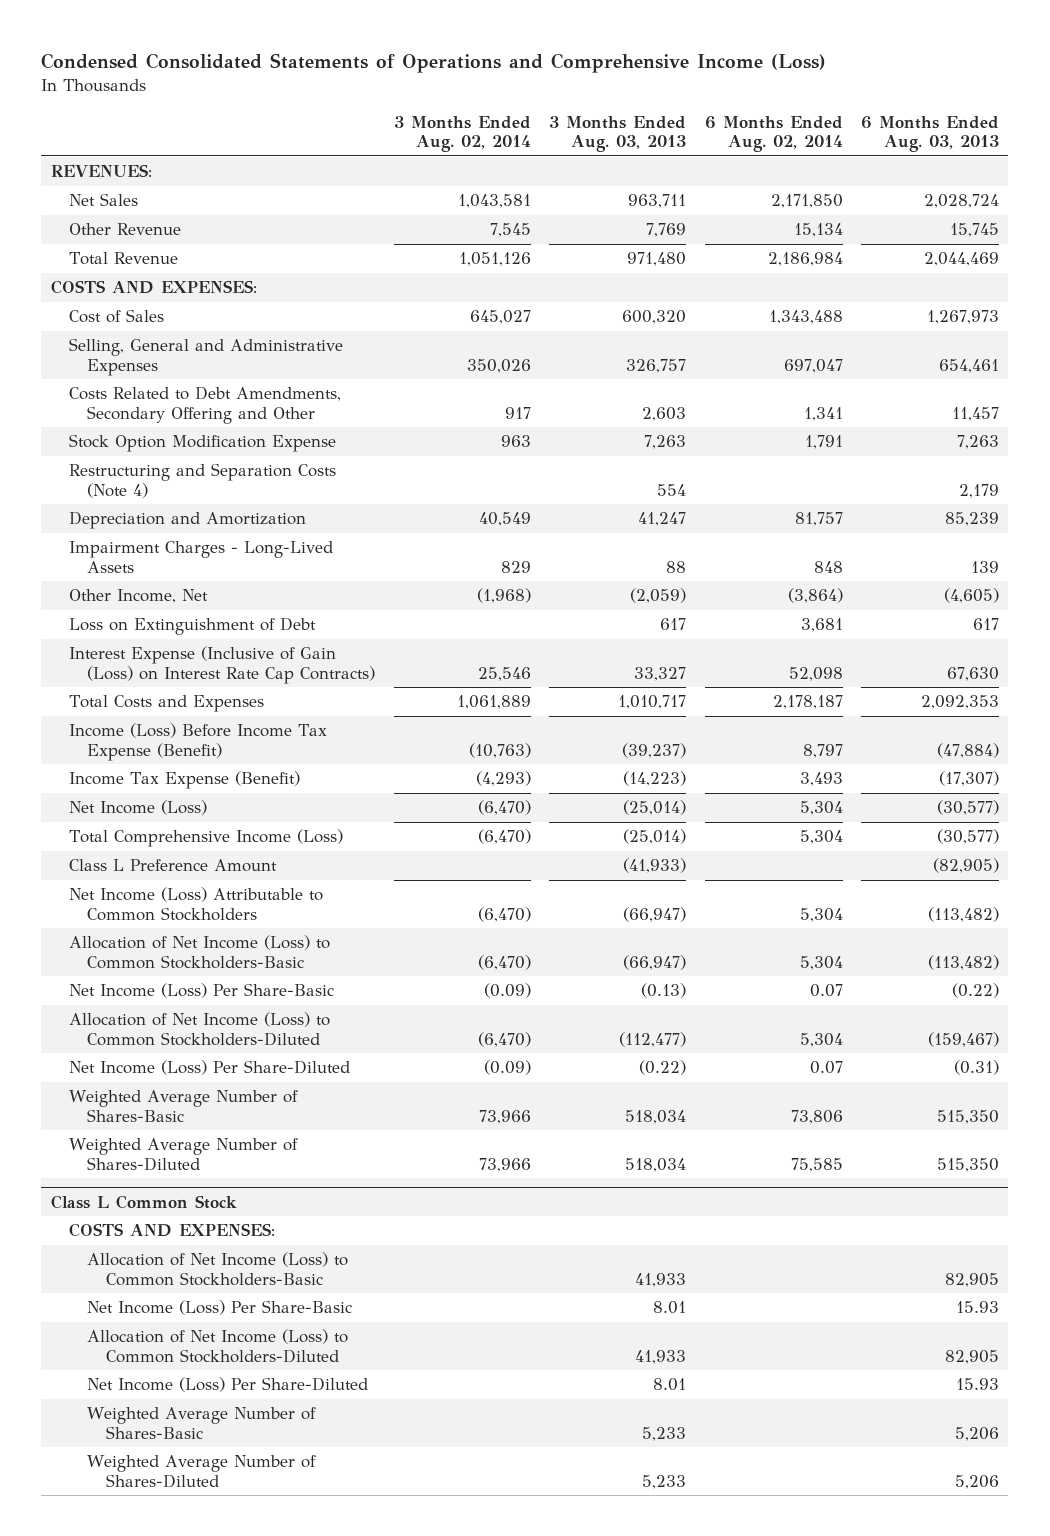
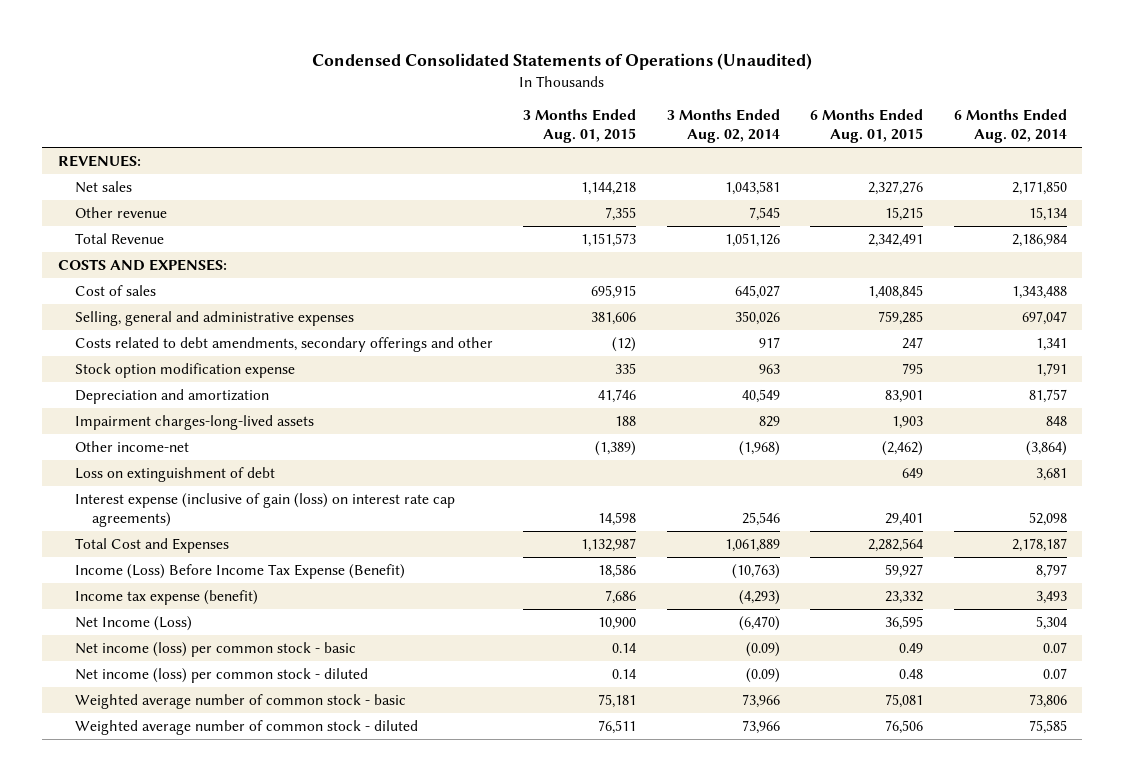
- Condensed Consolidated Statements of Operations and Comprehensive Income (Loss)
+ Condensed Consolidated Statements of Operations (Unaudited)
- | 3 Months Ended Aug. 02, 2014 | 3 Months Ended Aug. 03, 2013 | 6 Months Ended Aug. 02, 2014 | 6 Months Ended Aug. 03, 2013
+ | 3 Months Ended Aug. 01, 2015 | 3 Months Ended Aug. 02, 2014 | 6 Months Ended Aug. 01, 2015 | 6 Months Ended Aug. 02, 2014
- Net Sales | 1,043,581 | 963,711 | 2,171,850 | 2,028,724
- Other Revenue | 7,545 | 7,769 | 15,134 | 15,745
+ Net sales | 1,144,218 | 1,043,581 | 2,327,276 | 2,171,850
+ Other revenue | 7,355 | 7,545 | 15,215 | 15,134
- Cost of Sales | 645,027 | 600,320 | 1,343,488 | 1,267,973
- Selling, General and Administrative Expenses | 350,026 | 326,757 | 697,047 | 654,461
- Costs Related to Debt Amendments, Secondary Offering and Other | 917 | 2,603 | 1,341 | 11,457
- Stock Option Modification Expense | 963 | 7,263 | 1,791 | 7,263
- Restructuring and Separation Costs (Note 4) | | 554 | | 2,179
- Depreciation and Amortization | 40,549 | 41,247 | 81,757 | 85,239
- Impairment Charges - Long-Lived Assets | 829 | 88 | 848 | 139
- Other Income, Net | (1,968) | (2,059) | (3,864) | (4,605)
- Loss on Extinguishment of Debt | | 617 | 3,681 | 617
- Interest Expense (Inclusive of Gain (Loss) on Interest Rate Cap Contracts) | 25,546 | 33,327 | 52,098 | 67,630
- Total Costs and Expenses | 1,061,889 | 1,010,717 | 2,178,187 | 2,092,353
+ Cost of sales | 695,915 | 645,027 | 1,408,845 | 1,343,488
+ Selling, general and administrative expenses | 381,606 | 350,026 | 759,285 | 697,047
+ Costs related to debt amendments, secondary offerings and other | (12) | 917 | 247 | 1,341
+ Stock option modification expense | 335 | 963 | 795 | 1,791
+ Depreciation and amortization | 41,746 | 40,549 | 83,901 | 81,757
+ Impairment charges-long-lived assets | 188 | 829 | 1,903 | 848
+ Other income-net | (1,389) | (1,968) | (2,462) | (3,864)
+ Loss on extinguishment of debt | | | 649 | 3,681
+ Interest expense (inclusive of gain (loss) on interest rate cap agreements) | 14,598 | 25,546 | 29,401 | 52,098
+ Total Cost and Expenses | 1,132,987 | 1,061,889 | 2,282,564 | 2,178,187
- Income Tax Expense (Benefit) | (4,293) | (14,223) | 3,493 | (17,307)
+ Income tax expense (benefit) | 7,686 | (4,293) | 23,332 | 3,493
- Total Comprehensive Income (Loss) | (6,470) | (25,014) | 5,304 | (30,577)
- Class L Preference Amount | | (41,933) | | (82,905)
- Net Income (Loss) Attributable to Common Stockholders | (6,470) | (66,947) | 5,304 | (113,482)
- Allocation of Net Income (Loss) to Common Stockholders-Basic | (6,470) | (66,947) | 5,304 | (113,482)
- Net Income (Loss) Per Share-Basic | (0.09) | (0.13) | 0.07 | (0.22)
- Allocation of Net Income (Loss) to Common Stockholders-Diluted | (6,470) | (112,477) | 5,304 | (159,467)
- Net Income (Loss) Per Share-Diluted | (0.09) | (0.22) | 0.07 | (0.31)
- Weighted Average Number of Shares-Basic | 73,966 | 518,034 | 73,806 | 515,350
- Weighted Average Number of Shares-Diluted | 73,966 | 518,034 | 75,585 | 515,350
- Class L Common Stock
- COSTS AND EXPENSES:
- Allocation of Net Income (Loss) to Common Stockholders-Basic | | 41,933 | | 82,905
- Net Income (Loss) Per Share-Basic | | 8.01 | | 15.93
- Allocation of Net Income (Loss) to Common Stockholders-Diluted | | 41,933 | | 82,905
- Net Income (Loss) Per Share-Diluted | | 8.01 | | 15.93
- Weighted Average Number of Shares-Basic | | 5,233 | | 5,206
- Weighted Average Number of Shares-Diluted | | 5,233 | | 5,206
+ Net income (loss) per common stock - basic | 0.14 | (0.09) | 0.49 | 0.07
+ Net income (loss) per common stock - diluted | 0.14 | (0.09) | 0.48 | 0.07
+ Weighted average number of common stock - basic | 75,181 | 73,966 | 75,081 | 73,806
+ Weighted average number of common stock - diluted | 76,511 | 73,966 | 76,506 | 75,585

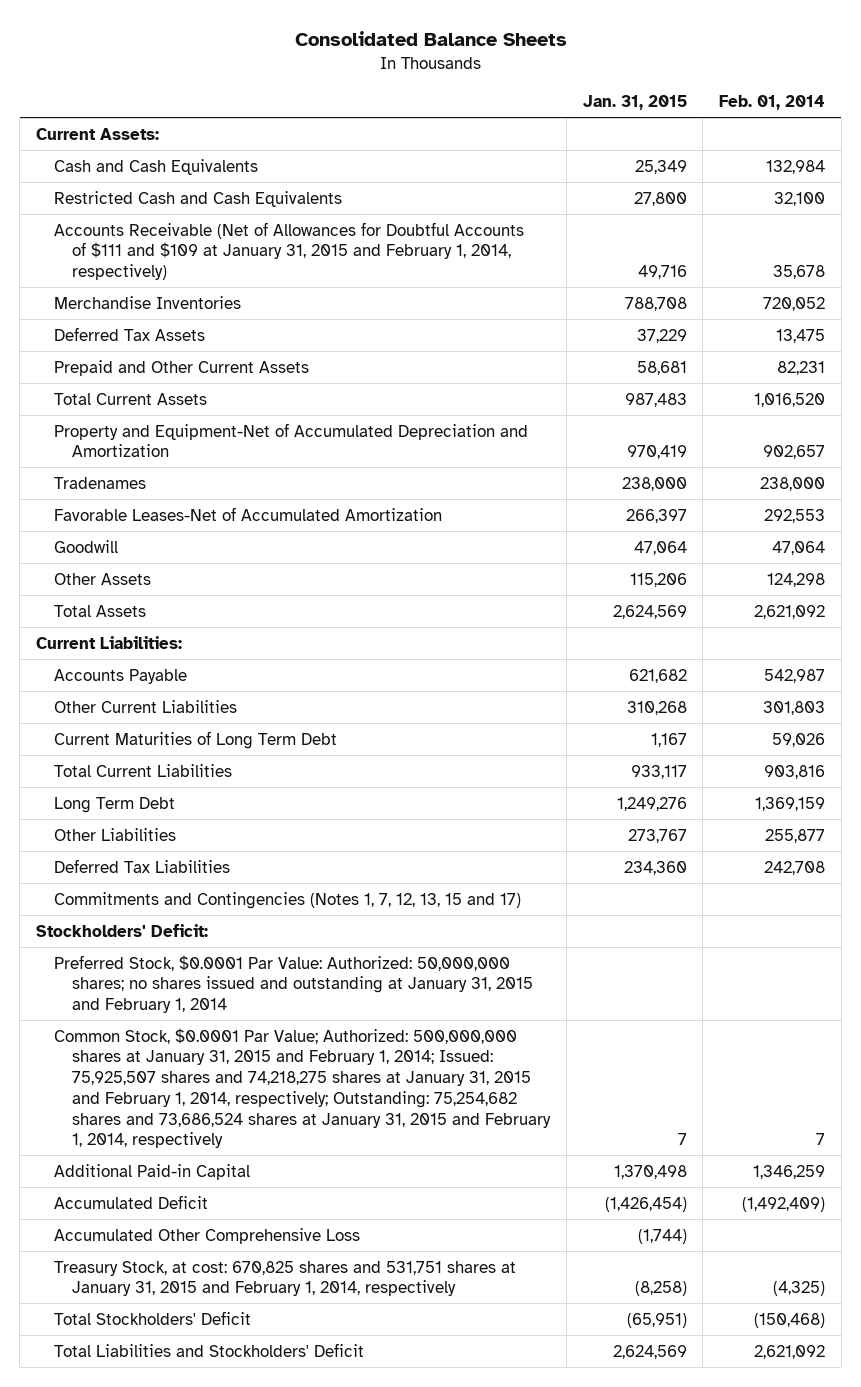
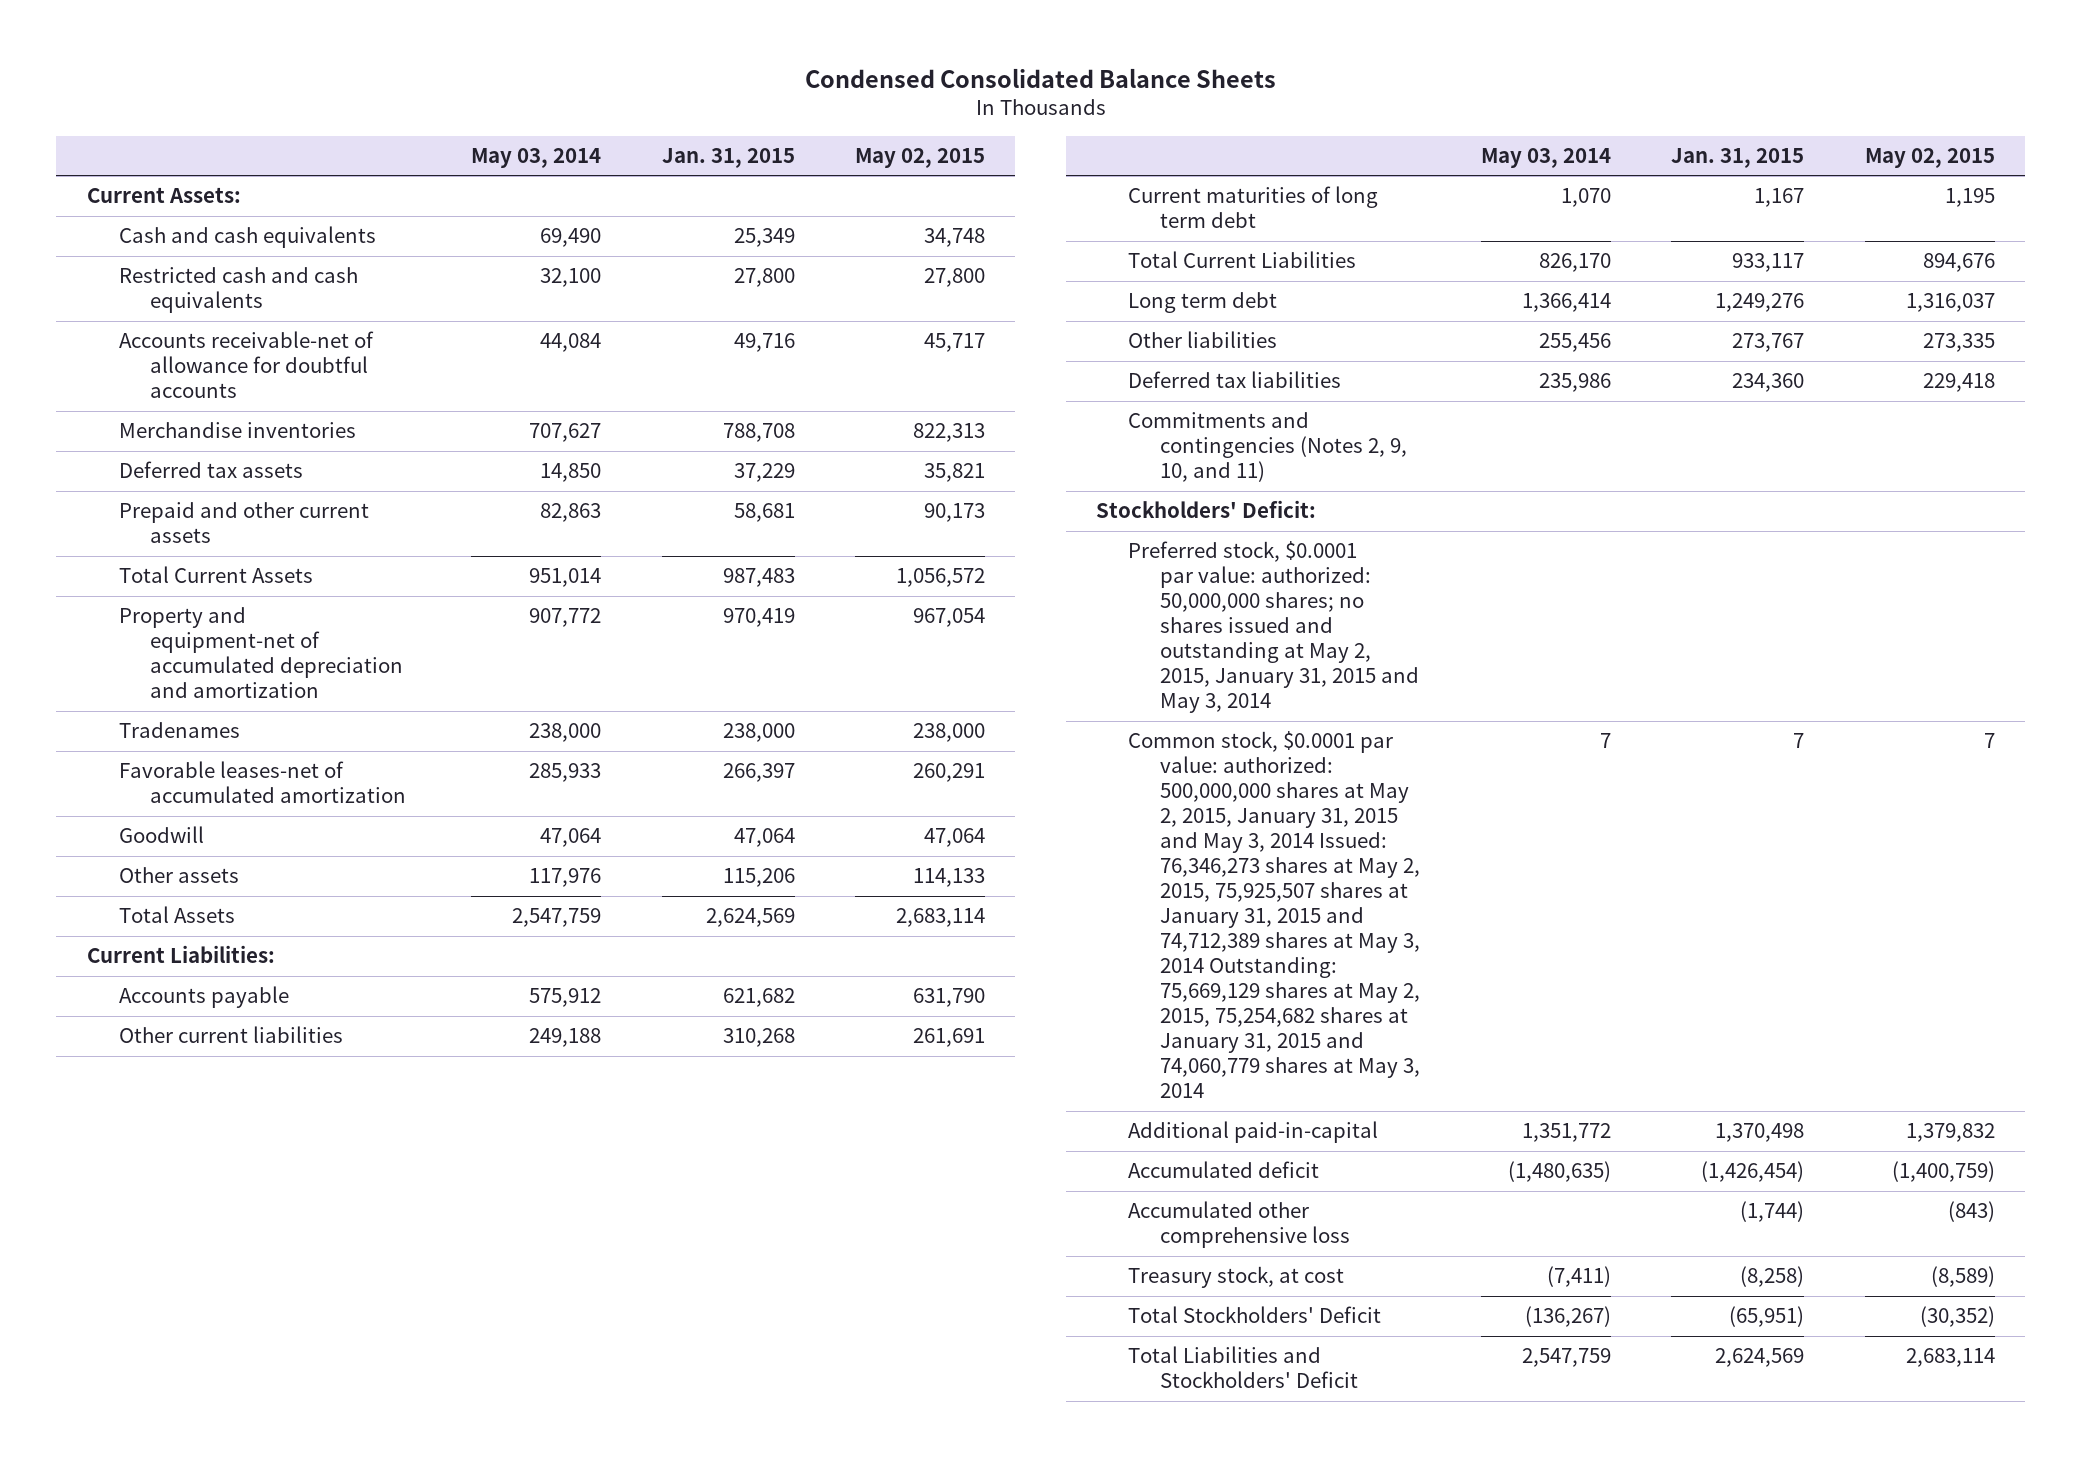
- Consolidated Balance Sheets
+ Condensed Consolidated Balance Sheets
- | Jan. 31, 2015 | Feb. 01, 2014
+ | May 03, 2014 | Jan. 31, 2015 | May 02, 2015
- Cash and Cash Equivalents | 25,349 | 132,984
- Restricted Cash and Cash Equivalents | 27,800 | 32,100
- Accounts Receivable (Net of Allowances for Doubtful Accounts of $111 and $109 at January 31, 2015 and February 1, 2014, respectively) | 49,716 | 35,678
- Merchandise Inventories | 788,708 | 720,052
- Deferred Tax Assets | 37,229 | 13,475
- Prepaid and Other Current Assets | 58,681 | 82,231
+ Cash and cash equivalents | 69,490 | 25,349 | 34,748
+ Restricted cash and cash equivalents | 32,100 | 27,800 | 27,800
+ Accounts receivable-net of allowance for doubtful accounts | 44,084 | 49,716 | 45,717
+ Merchandise inventories | 707,627 | 788,708 | 822,313
+ Deferred tax assets | 14,850 | 37,229 | 35,821
+ Prepaid and other current assets | 82,863 | 58,681 | 90,173
- Property and Equipment-Net of Accumulated Depreciation and Amortization | 970,419 | 902,657
+ Property and equipment-net of accumulated depreciation and amortization | 907,772 | 970,419 | 967,054
- Favorable Leases-Net of Accumulated Amortization | 266,397 | 292,553
+ Favorable leases-net of accumulated amortization | 285,933 | 266,397 | 260,291
- Other Assets | 115,206 | 124,298
+ Other assets | 117,976 | 115,206 | 114,133
- Accounts Payable | 621,682 | 542,987
- Other Current Liabilities | 310,268 | 301,803
- Current Maturities of Long Term Debt | 1,167 | 59,026
+ Accounts payable | 575,912 | 621,682 | 631,790
+ Other current liabilities | 249,188 | 310,268 | 261,691
+ Current maturities of long term debt | 1,070 | 1,167 | 1,195
- Long Term Debt | 1,249,276 | 1,369,159
- Other Liabilities | 273,767 | 255,877
- Deferred Tax Liabilities | 234,360 | 242,708
- Commitments and Contingencies (Notes 1, 7, 12, 13, 15 and 17)
+ Long term debt | 1,366,414 | 1,249,276 | 1,316,037
+ Other liabilities | 255,456 | 273,767 | 273,335
+ Deferred tax liabilities | 235,986 | 234,360 | 229,418
+ Commitments and contingencies (Notes 2, 9, 10, and 11)
- Preferred Stock, $0.0001 Par Value: Authorized: 50,000,000 shares; no shares issued and outstanding at January 31, 2015 and February 1, 2014
- Common Stock, $0.0001 Par Value; Authorized: 500,000,000 shares at January 31, 2015 and February 1, 2014; Issued: 75,925,507 shares and 74,218,275 shares at January 31, 2015 and February 1, 2014, respectively; Outstanding: 75,254,682 shares and 73,686,524 shares at January 31, 2015 and February 1, 2014, respectively | 7 | 7
- Additional Paid-in Capital | 1,370,498 | 1,346,259
- Accumulated Deficit | (1,426,454) | (1,492,409)
- Accumulated Other Comprehensive Loss | (1,744) |
- Treasury Stock, at cost: 670,825 shares and 531,751 shares at January 31, 2015 and February 1, 2014, respectively | (8,258) | (4,325)
+ Preferred stock, $0.0001 par value: authorized: 50,000,000 shares; no shares issued and outstanding at May 2, 2015, January 31, 2015 and May 3, 2014
+ Common stock, $0.0001 par value: authorized: 500,000,000 shares at May 2, 2015, January 31, 2015 and May 3, 2014 Issued: 76,346,273 shares at May 2, 2015, 75,925,507 shares at January 31, 2015 and 74,712,389 shares at May 3, 2014 Outstanding: 75,669,129 shares at May 2, 2015, 75,254,682 shares at January 31, 2015 and 74,060,779 shares at May 3, 2014 | 7 | 7 | 7
+ Additional paid-in-capital | 1,351,772 | 1,370,498 | 1,379,832
+ Accumulated deficit | (1,480,635) | (1,426,454) | (1,400,759)
+ Accumulated other comprehensive loss | | (1,744) | (843)
+ Treasury stock, at cost | (7,411) | (8,258) | (8,589)

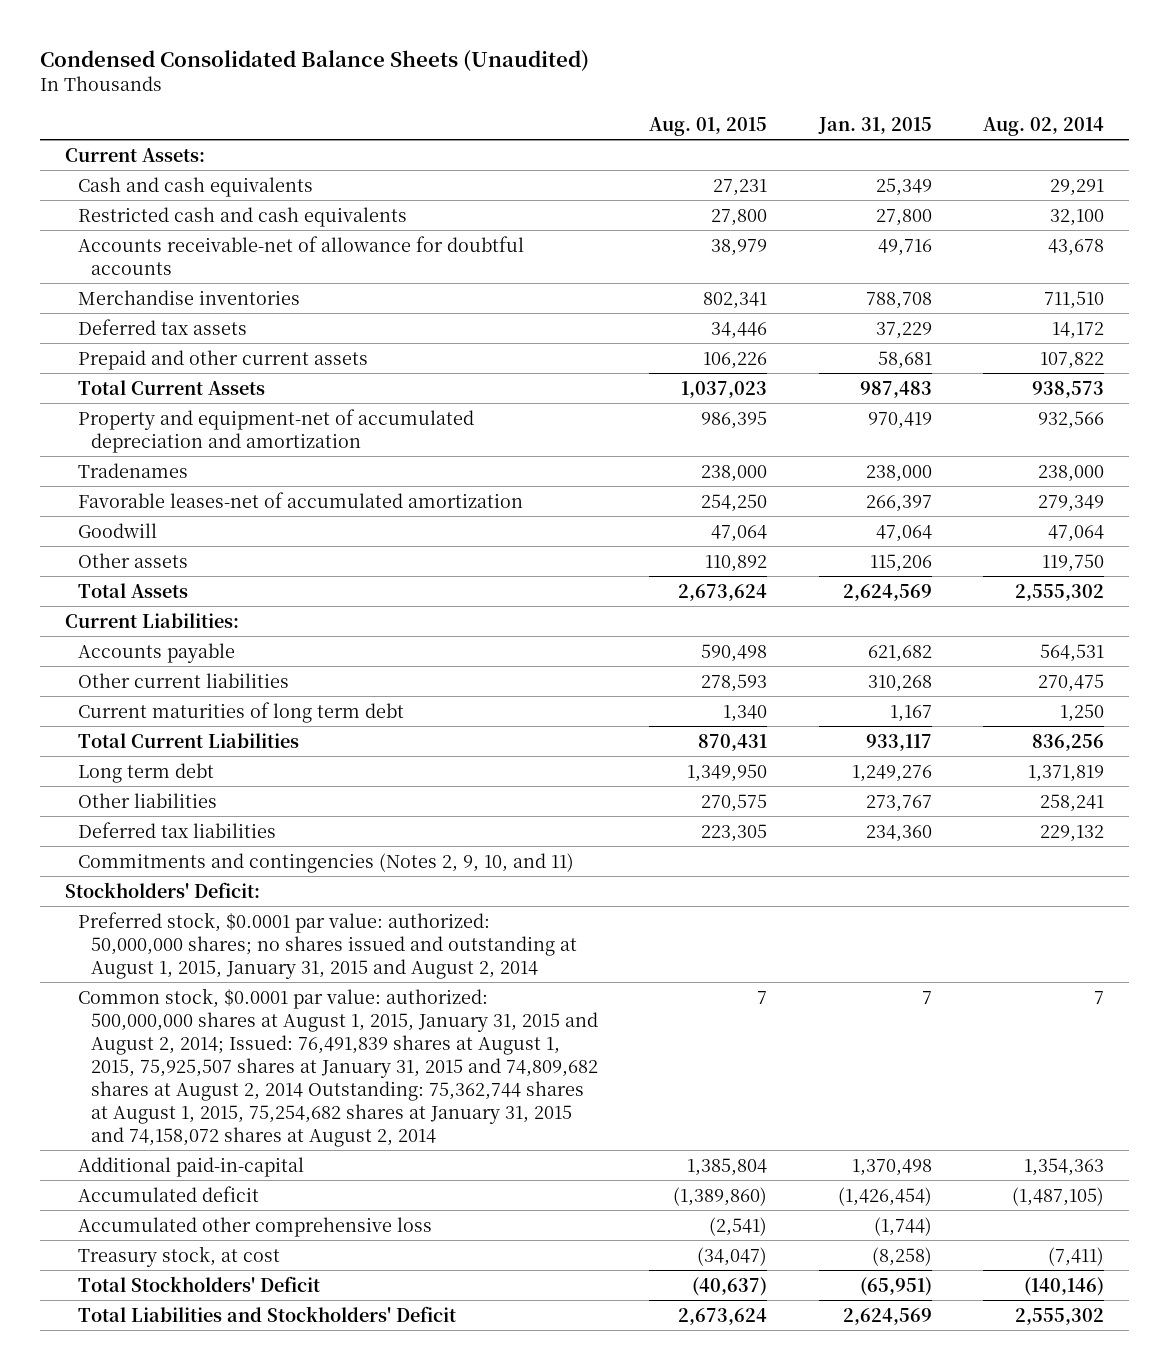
- Condensed Consolidated Balance Sheets
+ Condensed Consolidated Balance Sheets (Unaudited)
- | May 03, 2014 | Jan. 31, 2015 | May 02, 2015
+ | Aug. 01, 2015 | Jan. 31, 2015 | Aug. 02, 2014
- Preferred stock, $0.0001 par value: authorized: 50,000,000 shares; no shares issued and outstanding at May 2, 2015, January 31, 2015 and May 3, 2014
- Common stock, $0.0001 par value: authorized: 500,000,000 shares at May 2, 2015, January 31, 2015 and May 3, 2014 Issued: 76,346,273 shares at May 2, 2015, 75,925,507 shares at January 31, 2015 and 74,712,389 shares at May 3, 2014 Outstanding: 75,669,129 shares at May 2, 2015, 75,254,682 shares at January 31, 2015 and 74,060,779 shares at May 3, 2014 | 7 | 7 | 7
+ Preferred stock, $0.0001 par value: authorized: 50,000,000 shares; no shares issued and outstanding at August 1, 2015, January 31, 2015 and August 2, 2014
+ Common stock, $0.0001 par value: authorized: 500,000,000 shares at August 1, 2015, January 31, 2015 and August 2, 2014; Issued: 76,491,839 shares at August 1, 2015, 75,925,507 shares at January 31, 2015 and 74,809,682 shares at August 2, 2014 Outstanding: 75,362,744 shares at August 1, 2015, 75,254,682 shares at January 31, 2015 and 74,158,072 shares at August 2, 2014 | 7 | 7 | 7

